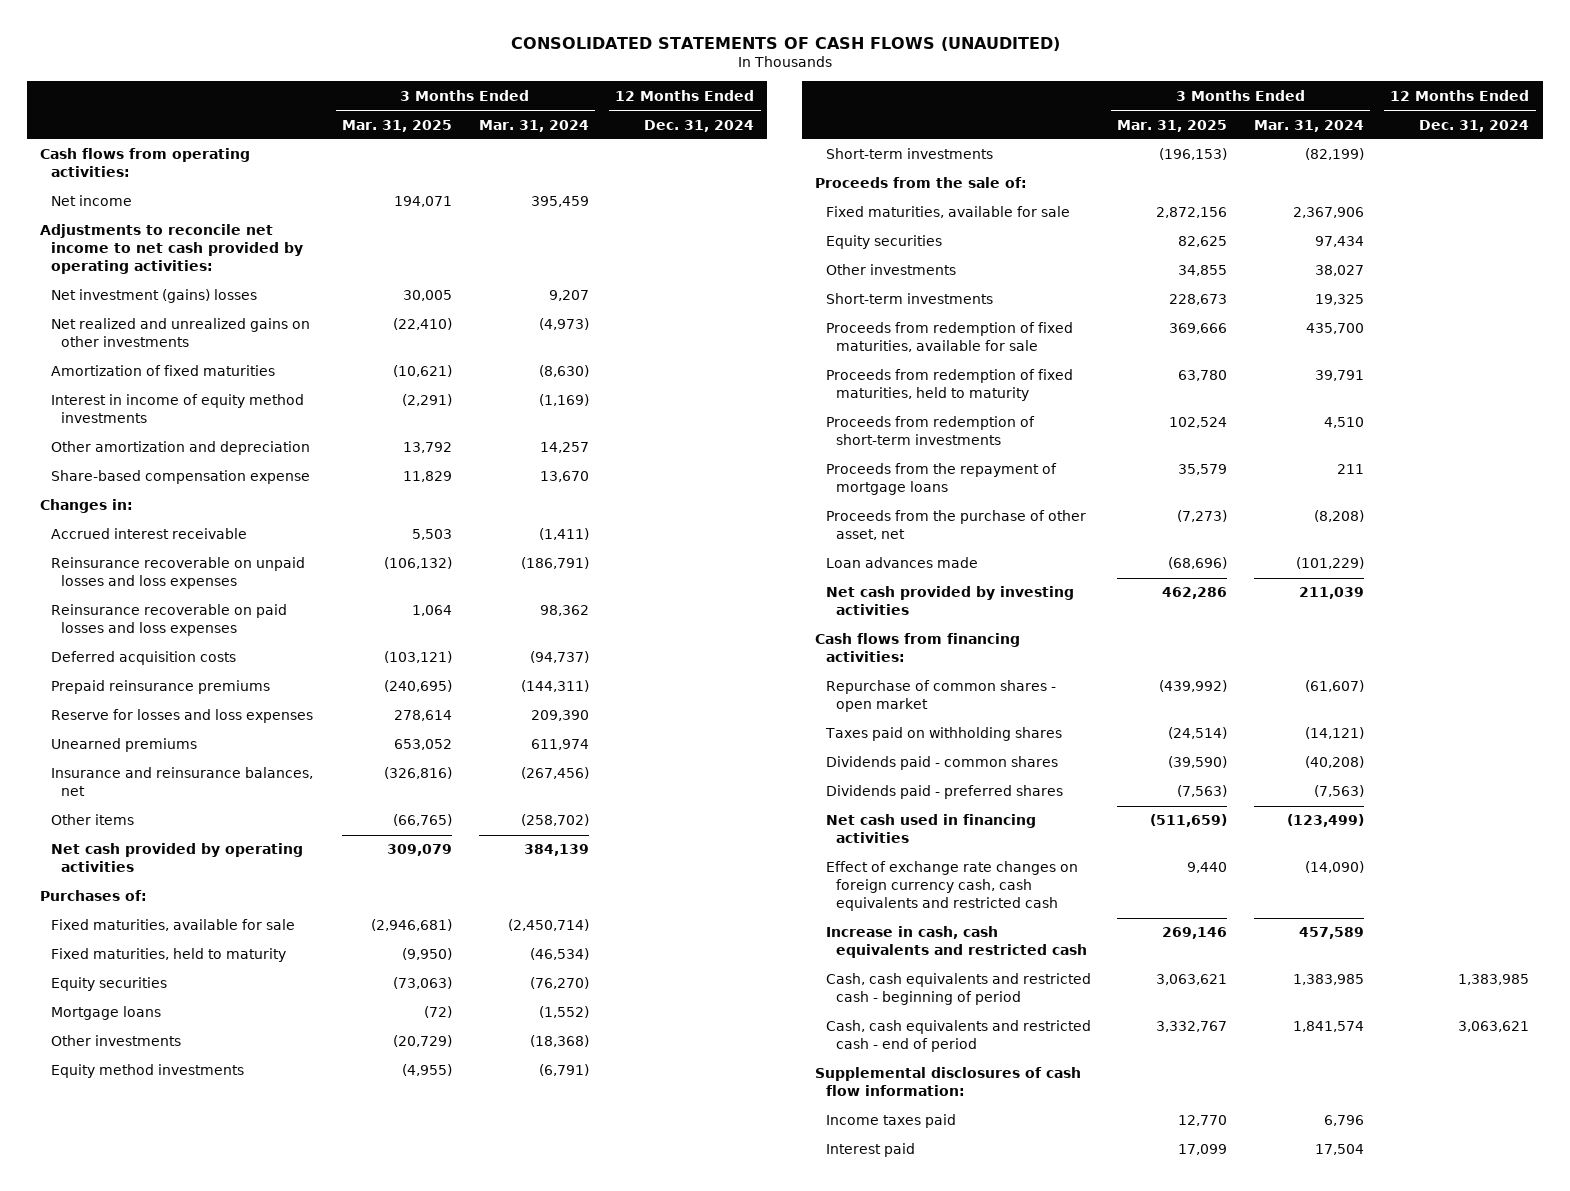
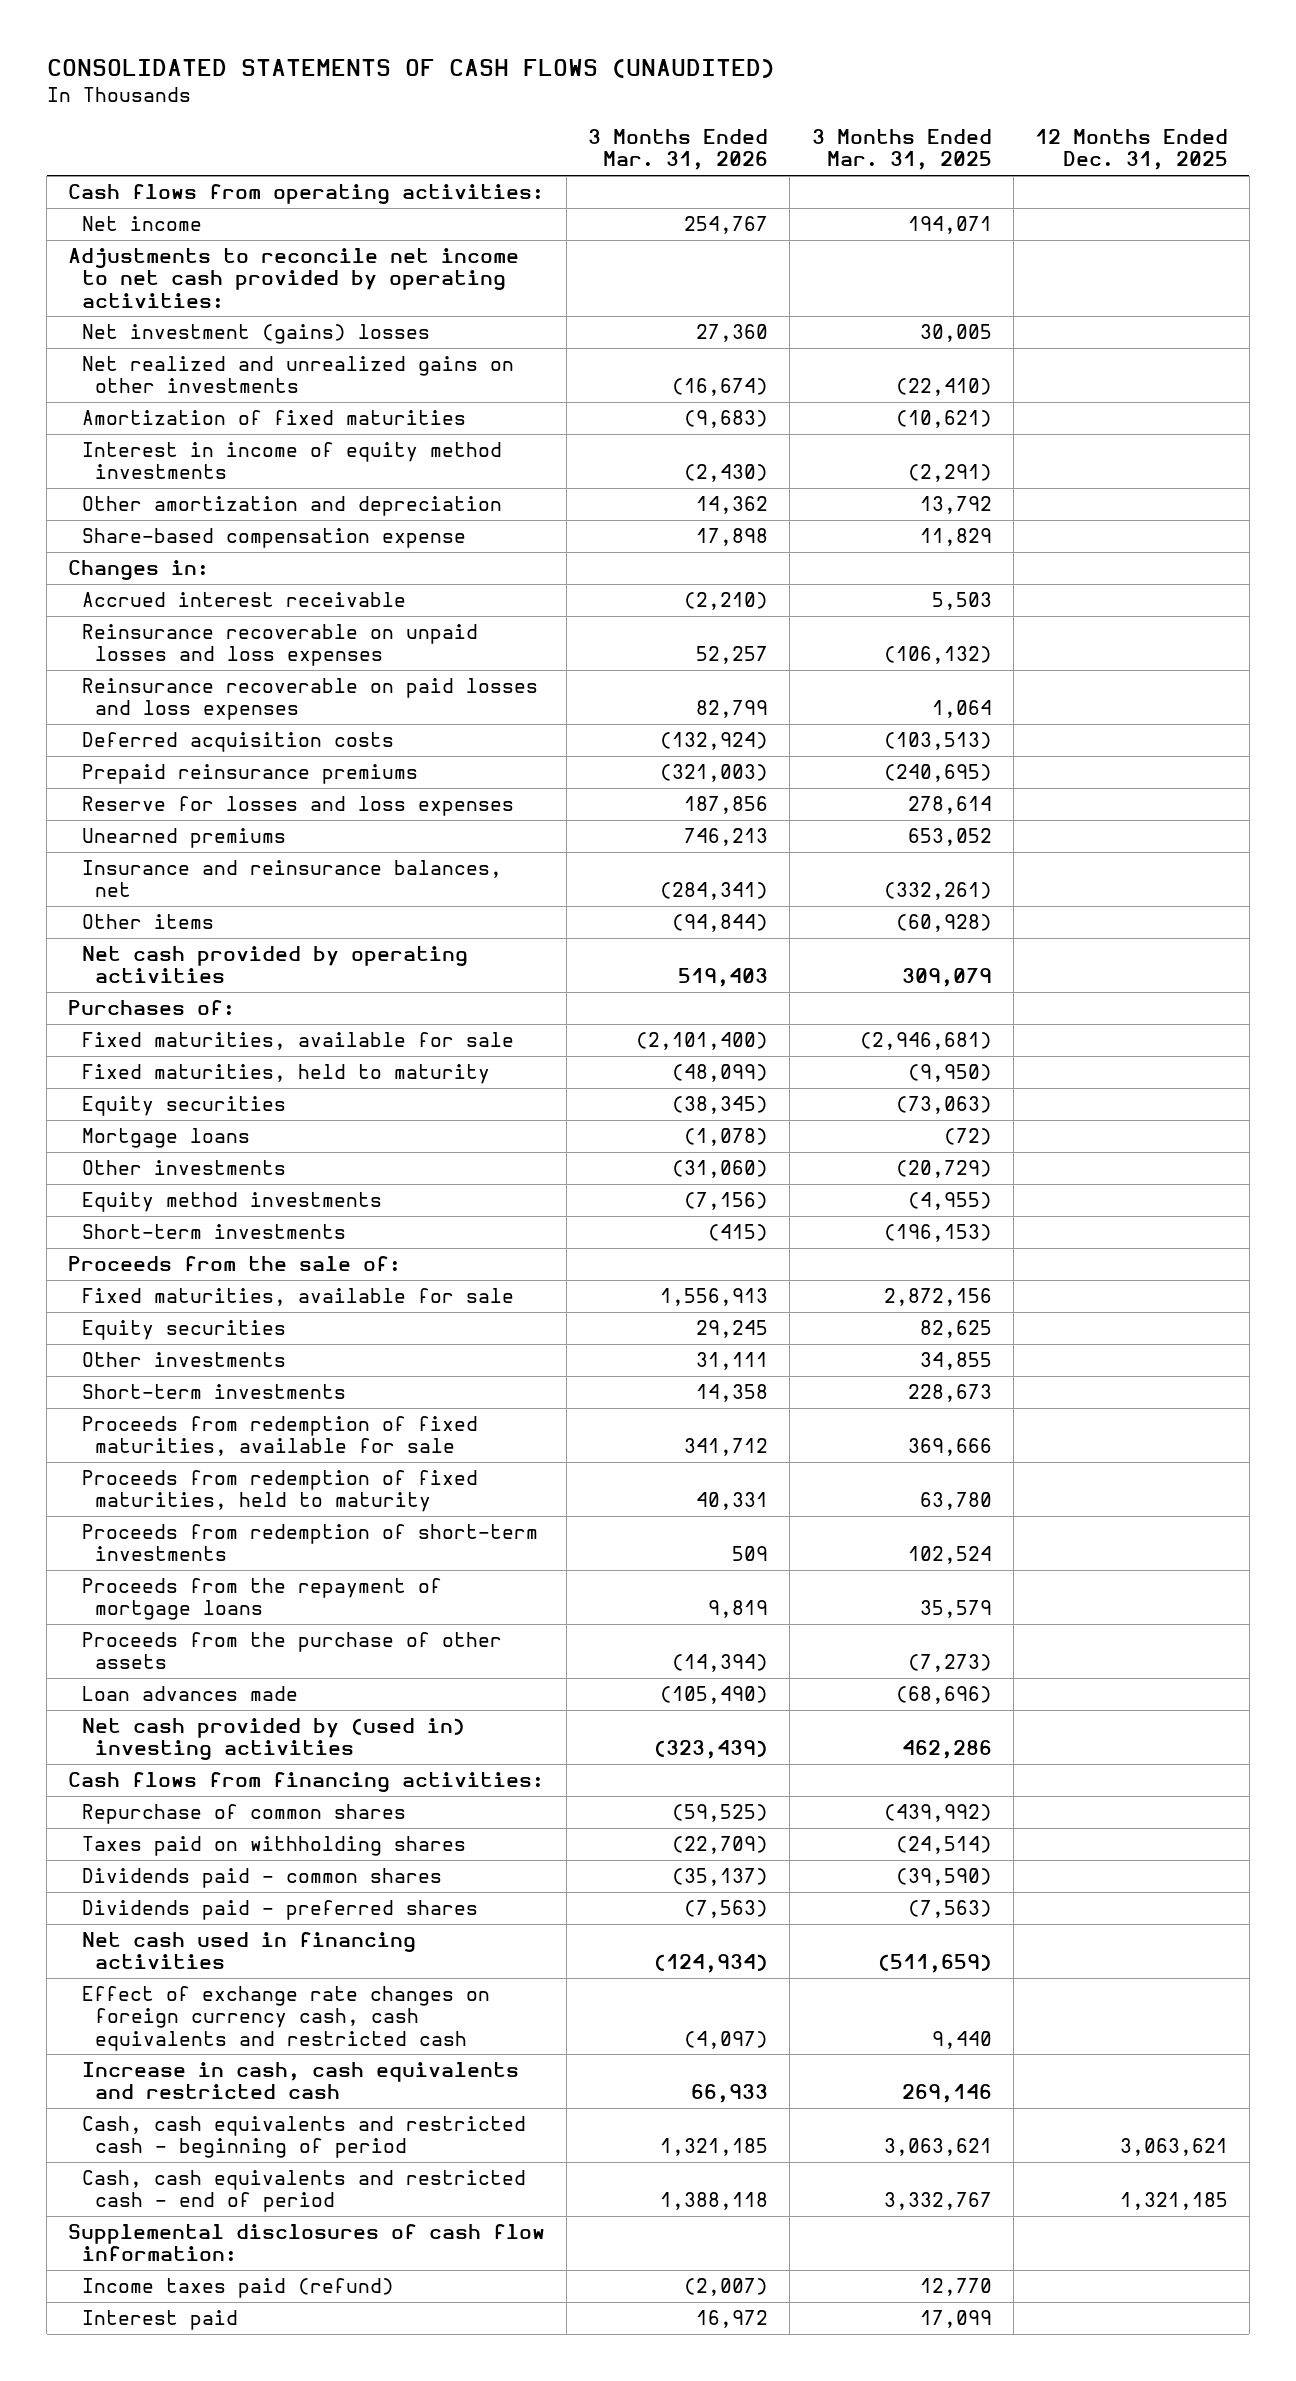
- | 3 Months Ended Mar. 31, 2025 | 3 Months Ended Mar. 31, 2024 | 12 Months Ended Dec. 31, 2024
+ | 3 Months Ended Mar. 31, 2026 | 3 Months Ended Mar. 31, 2025 | 12 Months Ended Dec. 31, 2025
- Deferred acquisition costs | (103,121) | (94,737) |
+ Deferred acquisition costs | (132,924) | (103,513) |
- Insurance and reinsurance balances, net | (326,816) | (267,456) |
- Other items | (66,765) | (258,702) |
+ Insurance and reinsurance balances, net | (284,341) | (332,261) |
+ Other items | (94,844) | (60,928) |
- Proceeds from the purchase of other asset, net | (7,273) | (8,208) |
+ Proceeds from the purchase of other assets | (14,394) | (7,273) |
- Net cash provided by investing activities | 462,286 | 211,039 |
+ Net cash provided by (used in) investing activities | (323,439) | 462,286 |
- Repurchase of common shares - open market | (439,992) | (61,607) |
+ Repurchase of common shares | (59,525) | (439,992) |
- Income taxes paid | 12,770 | 6,796 |
+ Income taxes paid (refund) | (2,007) | 12,770 |

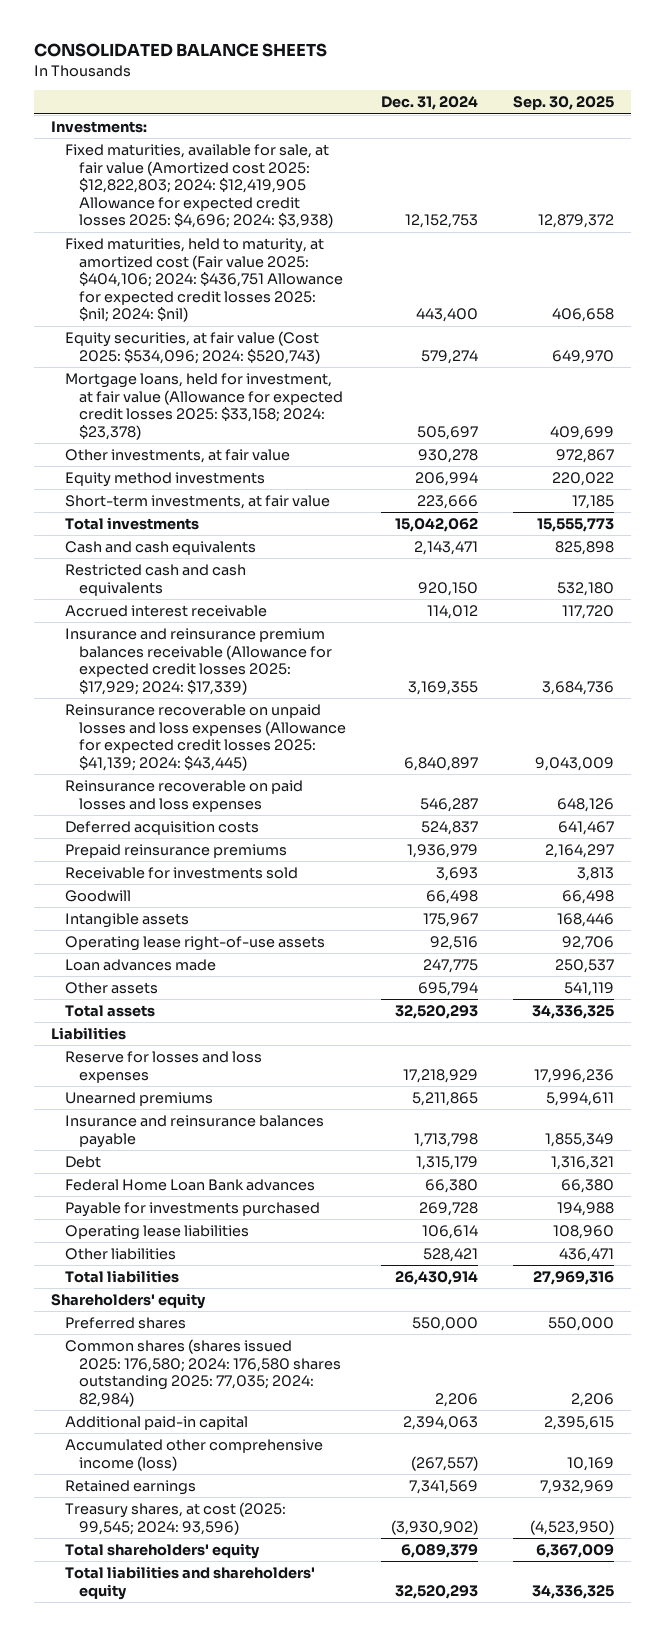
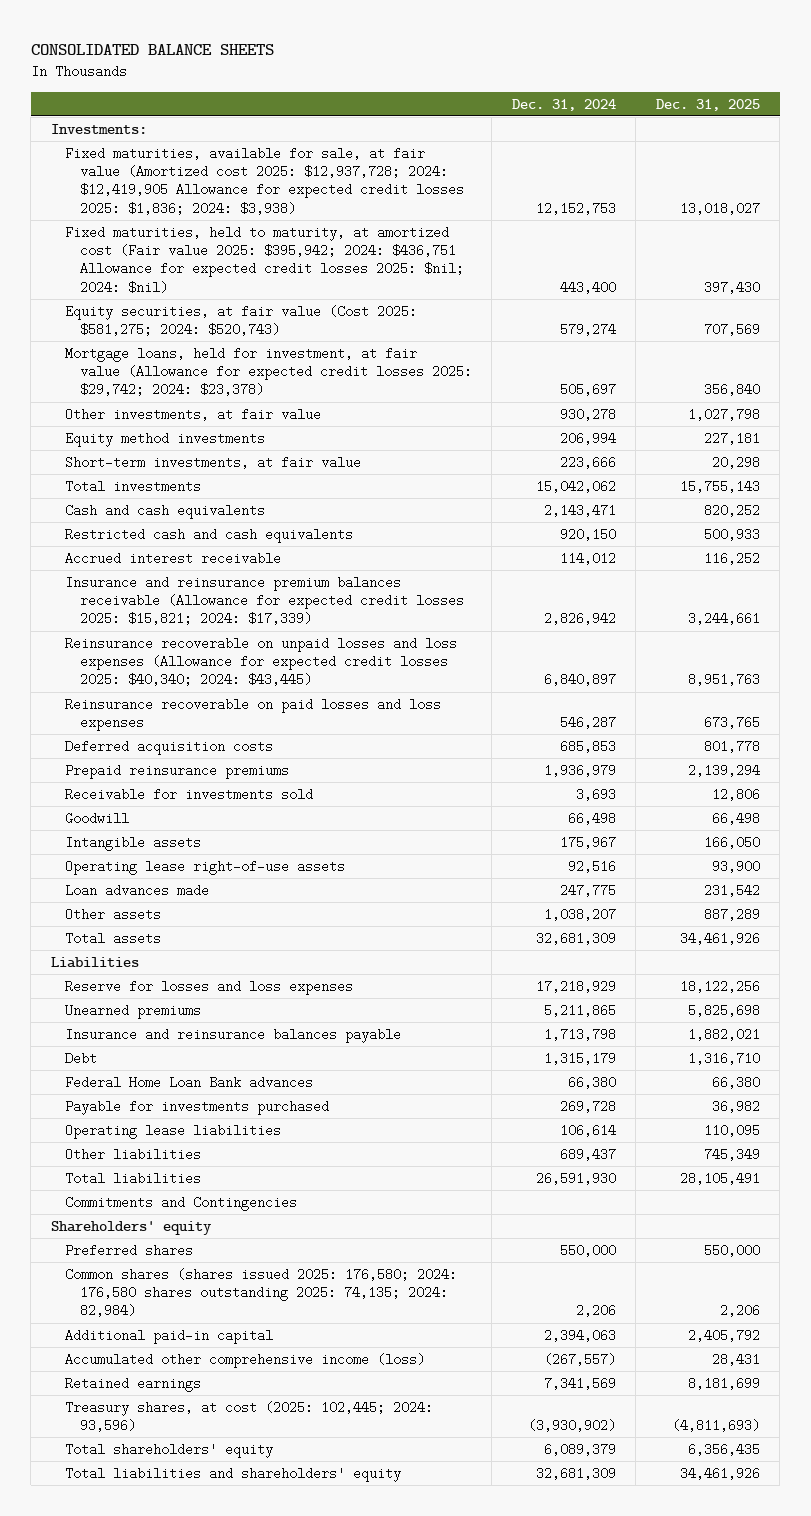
- | Dec. 31, 2024 | Sep. 30, 2025
+ | Dec. 31, 2024 | Dec. 31, 2025
- Fixed maturities, available for sale, at fair value (Amortized cost 2025: $12,822,803; 2024: $12,419,905 Allowance for expected credit losses 2025: $4,696; 2024: $3,938) | 12,152,753 | 12,879,372
- Fixed maturities, held to maturity, at amortized cost (Fair value 2025: $404,106; 2024: $436,751 Allowance for expected credit losses 2025: $nil; 2024: $nil) | 443,400 | 406,658
- Equity securities, at fair value (Cost 2025: $534,096; 2024: $520,743) | 579,274 | 649,970
- Mortgage loans, held for investment, at fair value (Allowance for expected credit losses 2025: $33,158; 2024: $23,378) | 505,697 | 409,699
+ Fixed maturities, available for sale, at fair value (Amortized cost 2025: $12,937,728; 2024: $12,419,905 Allowance for expected credit losses 2025: $1,836; 2024: $3,938) | 12,152,753 | 13,018,027
+ Fixed maturities, held to maturity, at amortized cost (Fair value 2025: $395,942; 2024: $436,751 Allowance for expected credit losses 2025: $nil; 2024: $nil) | 443,400 | 397,430
+ Equity securities, at fair value (Cost 2025: $581,275; 2024: $520,743) | 579,274 | 707,569
+ Mortgage loans, held for investment, at fair value (Allowance for expected credit losses 2025: $29,742; 2024: $23,378) | 505,697 | 356,840
- Insurance and reinsurance premium balances receivable (Allowance for expected credit losses 2025: $17,929; 2024: $17,339) | 3,169,355 | 3,684,736
- Reinsurance recoverable on unpaid losses and loss expenses (Allowance for expected credit losses 2025: $41,139; 2024: $43,445) | 6,840,897 | 9,043,009
+ Insurance and reinsurance premium balances receivable (Allowance for expected credit losses 2025: $15,821; 2024: $17,339) | 2,826,942 | 3,244,661
+ Reinsurance recoverable on unpaid losses and loss expenses (Allowance for expected credit losses 2025: $40,340; 2024: $43,445) | 6,840,897 | 8,951,763
- Deferred acquisition costs | 524,837 | 641,467
+ Deferred acquisition costs | 685,853 | 801,778
- Other assets | 695,794 | 541,119
- Total assets | 32,520,293 | 34,336,325
+ Other assets | 1,038,207 | 887,289
+ Total assets | 32,681,309 | 34,461,926
- Other liabilities | 528,421 | 436,471
- Total liabilities | 26,430,914 | 27,969,316
+ Other liabilities | 689,437 | 745,349
+ Total liabilities | 26,591,930 | 28,105,491
+ Commitments and Contingencies
- Common shares (shares issued 2025: 176,580; 2024: 176,580 shares outstanding 2025: 77,035; 2024: 82,984) | 2,206 | 2,206
+ Common shares (shares issued 2025: 176,580; 2024: 176,580 shares outstanding 2025: 74,135; 2024: 82,984) | 2,206 | 2,206
- Treasury shares, at cost (2025: 99,545; 2024: 93,596) | (3,930,902) | (4,523,950)
+ Treasury shares, at cost (2025: 102,445; 2024: 93,596) | (3,930,902) | (4,811,693)
- Total liabilities and shareholders' equity | 32,520,293 | 34,336,325
+ Total liabilities and shareholders' equity | 32,681,309 | 34,461,926

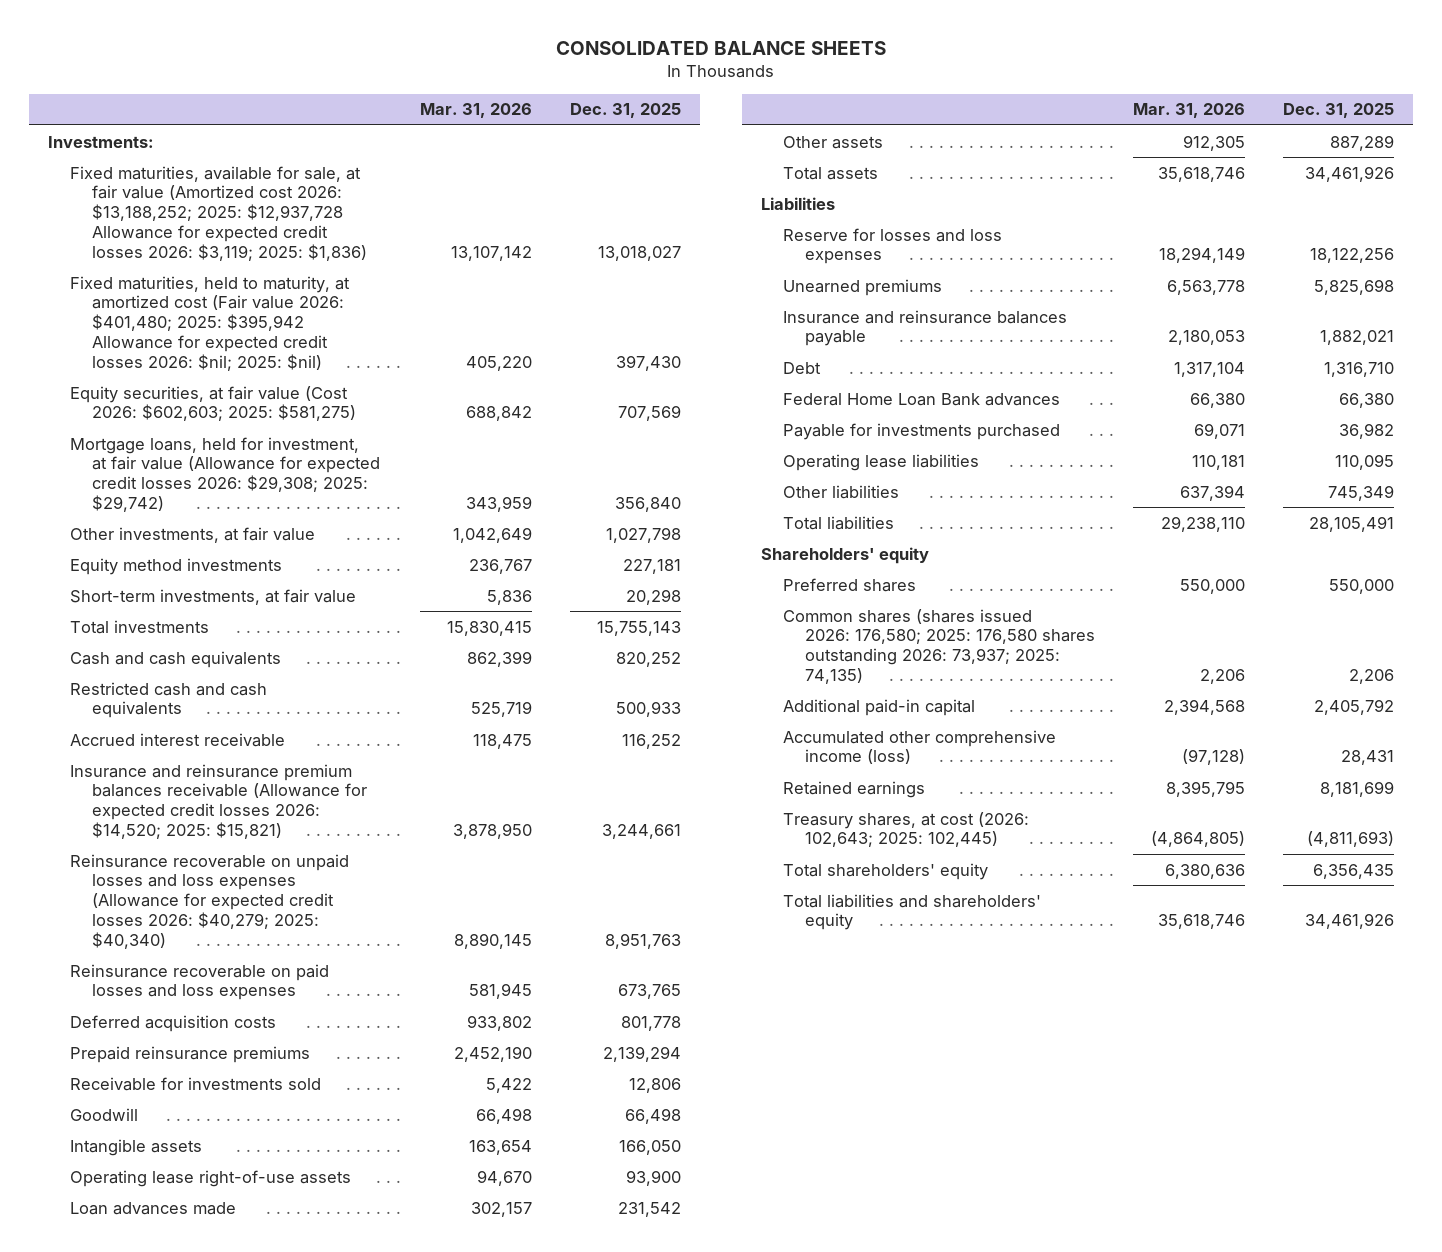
- | Dec. 31, 2024 | Dec. 31, 2025
+ | Mar. 31, 2026 | Dec. 31, 2025
- Fixed maturities, available for sale, at fair value (Amortized cost 2025: $12,937,728; 2024: $12,419,905 Allowance for expected credit losses 2025: $1,836; 2024: $3,938) | 12,152,753 | 13,018,027
- Fixed maturities, held to maturity, at amortized cost (Fair value 2025: $395,942; 2024: $436,751 Allowance for expected credit losses 2025: $nil; 2024: $nil) | 443,400 | 397,430
- Equity securities, at fair value (Cost 2025: $581,275; 2024: $520,743) | 579,274 | 707,569
- Mortgage loans, held for investment, at fair value (Allowance for expected credit losses 2025: $29,742; 2024: $23,378) | 505,697 | 356,840
+ Fixed maturities, available for sale, at fair value (Amortized cost 2026: $13,188,252; 2025: $12,937,728 Allowance for expected credit losses 2026: $3,119; 2025: $1,836) | 13,107,142 | 13,018,027
+ Fixed maturities, held to maturity, at amortized cost (Fair value 2026: $401,480; 2025: $395,942 Allowance for expected credit losses 2026: $nil; 2025: $nil) | 405,220 | 397,430
+ Equity securities, at fair value (Cost 2026: $602,603; 2025: $581,275) | 688,842 | 707,569
+ Mortgage loans, held for investment, at fair value (Allowance for expected credit losses 2026: $29,308; 2025: $29,742) | 343,959 | 356,840
- Insurance and reinsurance premium balances receivable (Allowance for expected credit losses 2025: $15,821; 2024: $17,339) | 2,826,942 | 3,244,661
- Reinsurance recoverable on unpaid losses and loss expenses (Allowance for expected credit losses 2025: $40,340; 2024: $43,445) | 6,840,897 | 8,951,763
+ Insurance and reinsurance premium balances receivable (Allowance for expected credit losses 2026: $14,520; 2025: $15,821) | 3,878,950 | 3,244,661
+ Reinsurance recoverable on unpaid losses and loss expenses (Allowance for expected credit losses 2026: $40,279; 2025: $40,340) | 8,890,145 | 8,951,763
- Commitments and Contingencies
- Common shares (shares issued 2025: 176,580; 2024: 176,580 shares outstanding 2025: 74,135; 2024: 82,984) | 2,206 | 2,206
+ Common shares (shares issued 2026: 176,580; 2025: 176,580 shares outstanding 2026: 73,937; 2025: 74,135) | 2,206 | 2,206
- Treasury shares, at cost (2025: 102,445; 2024: 93,596) | (3,930,902) | (4,811,693)
+ Treasury shares, at cost (2026: 102,643; 2025: 102,445) | (4,864,805) | (4,811,693)

